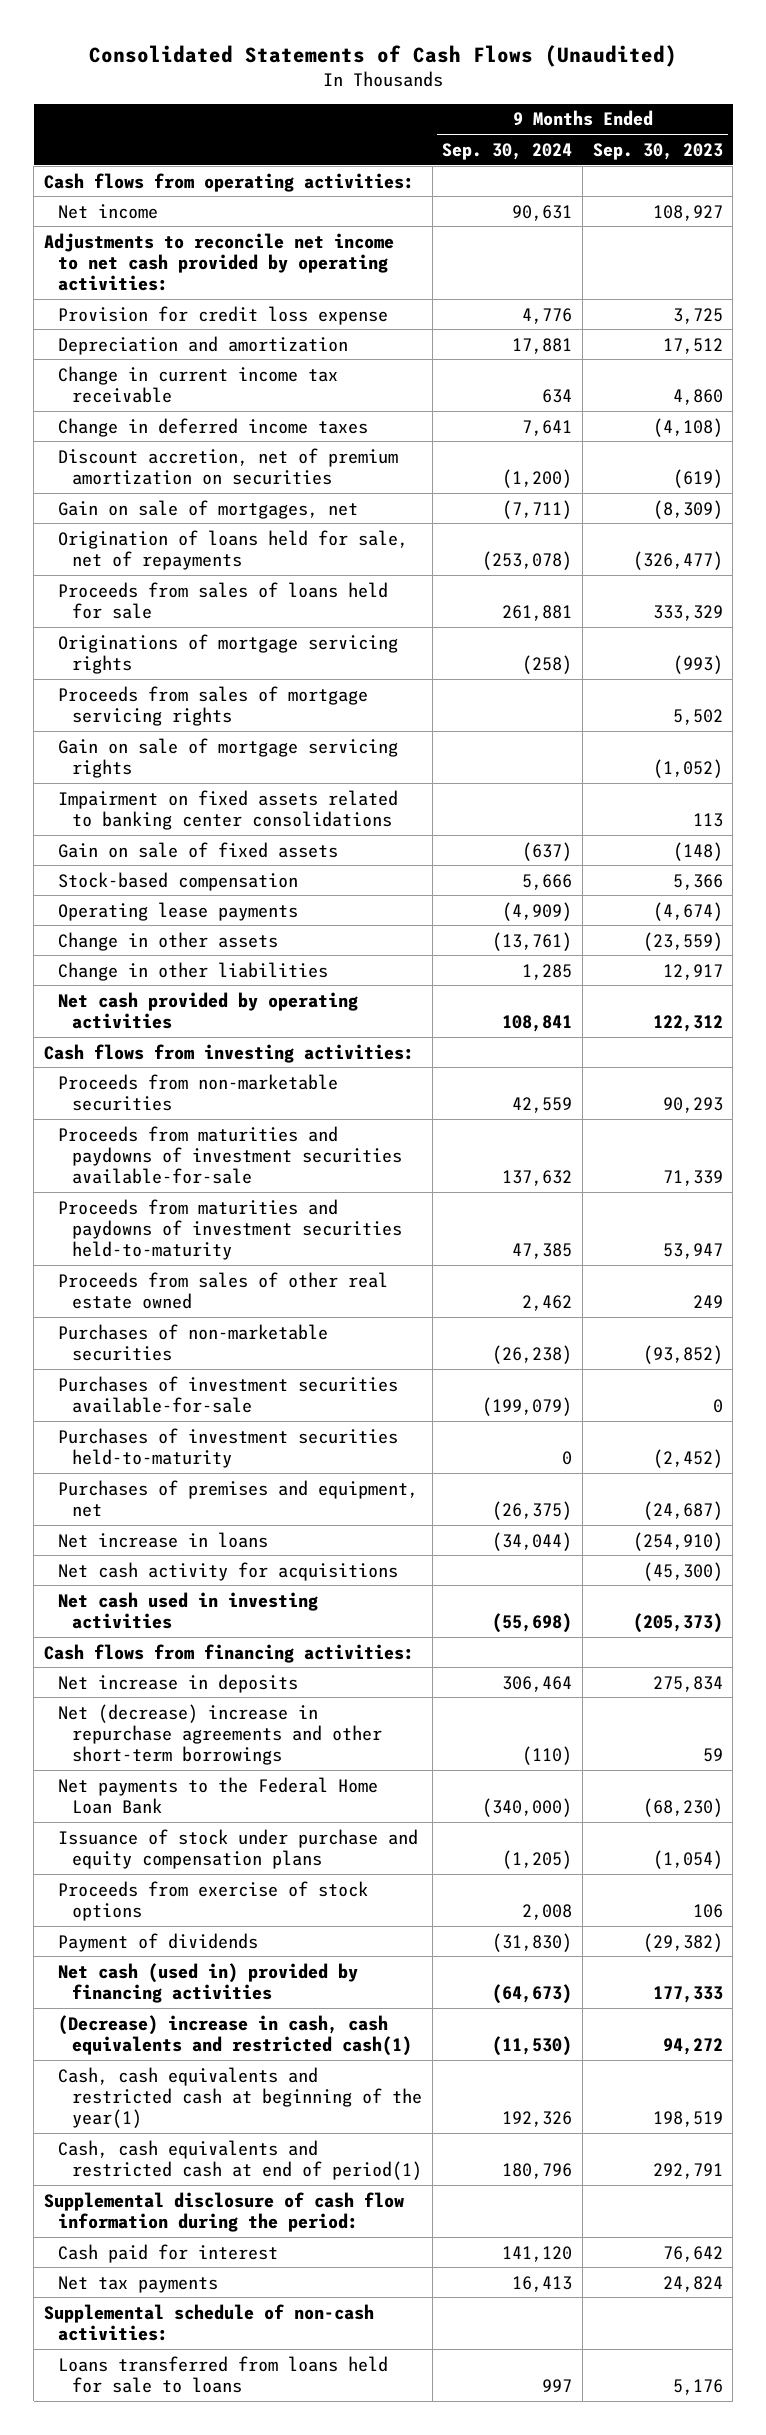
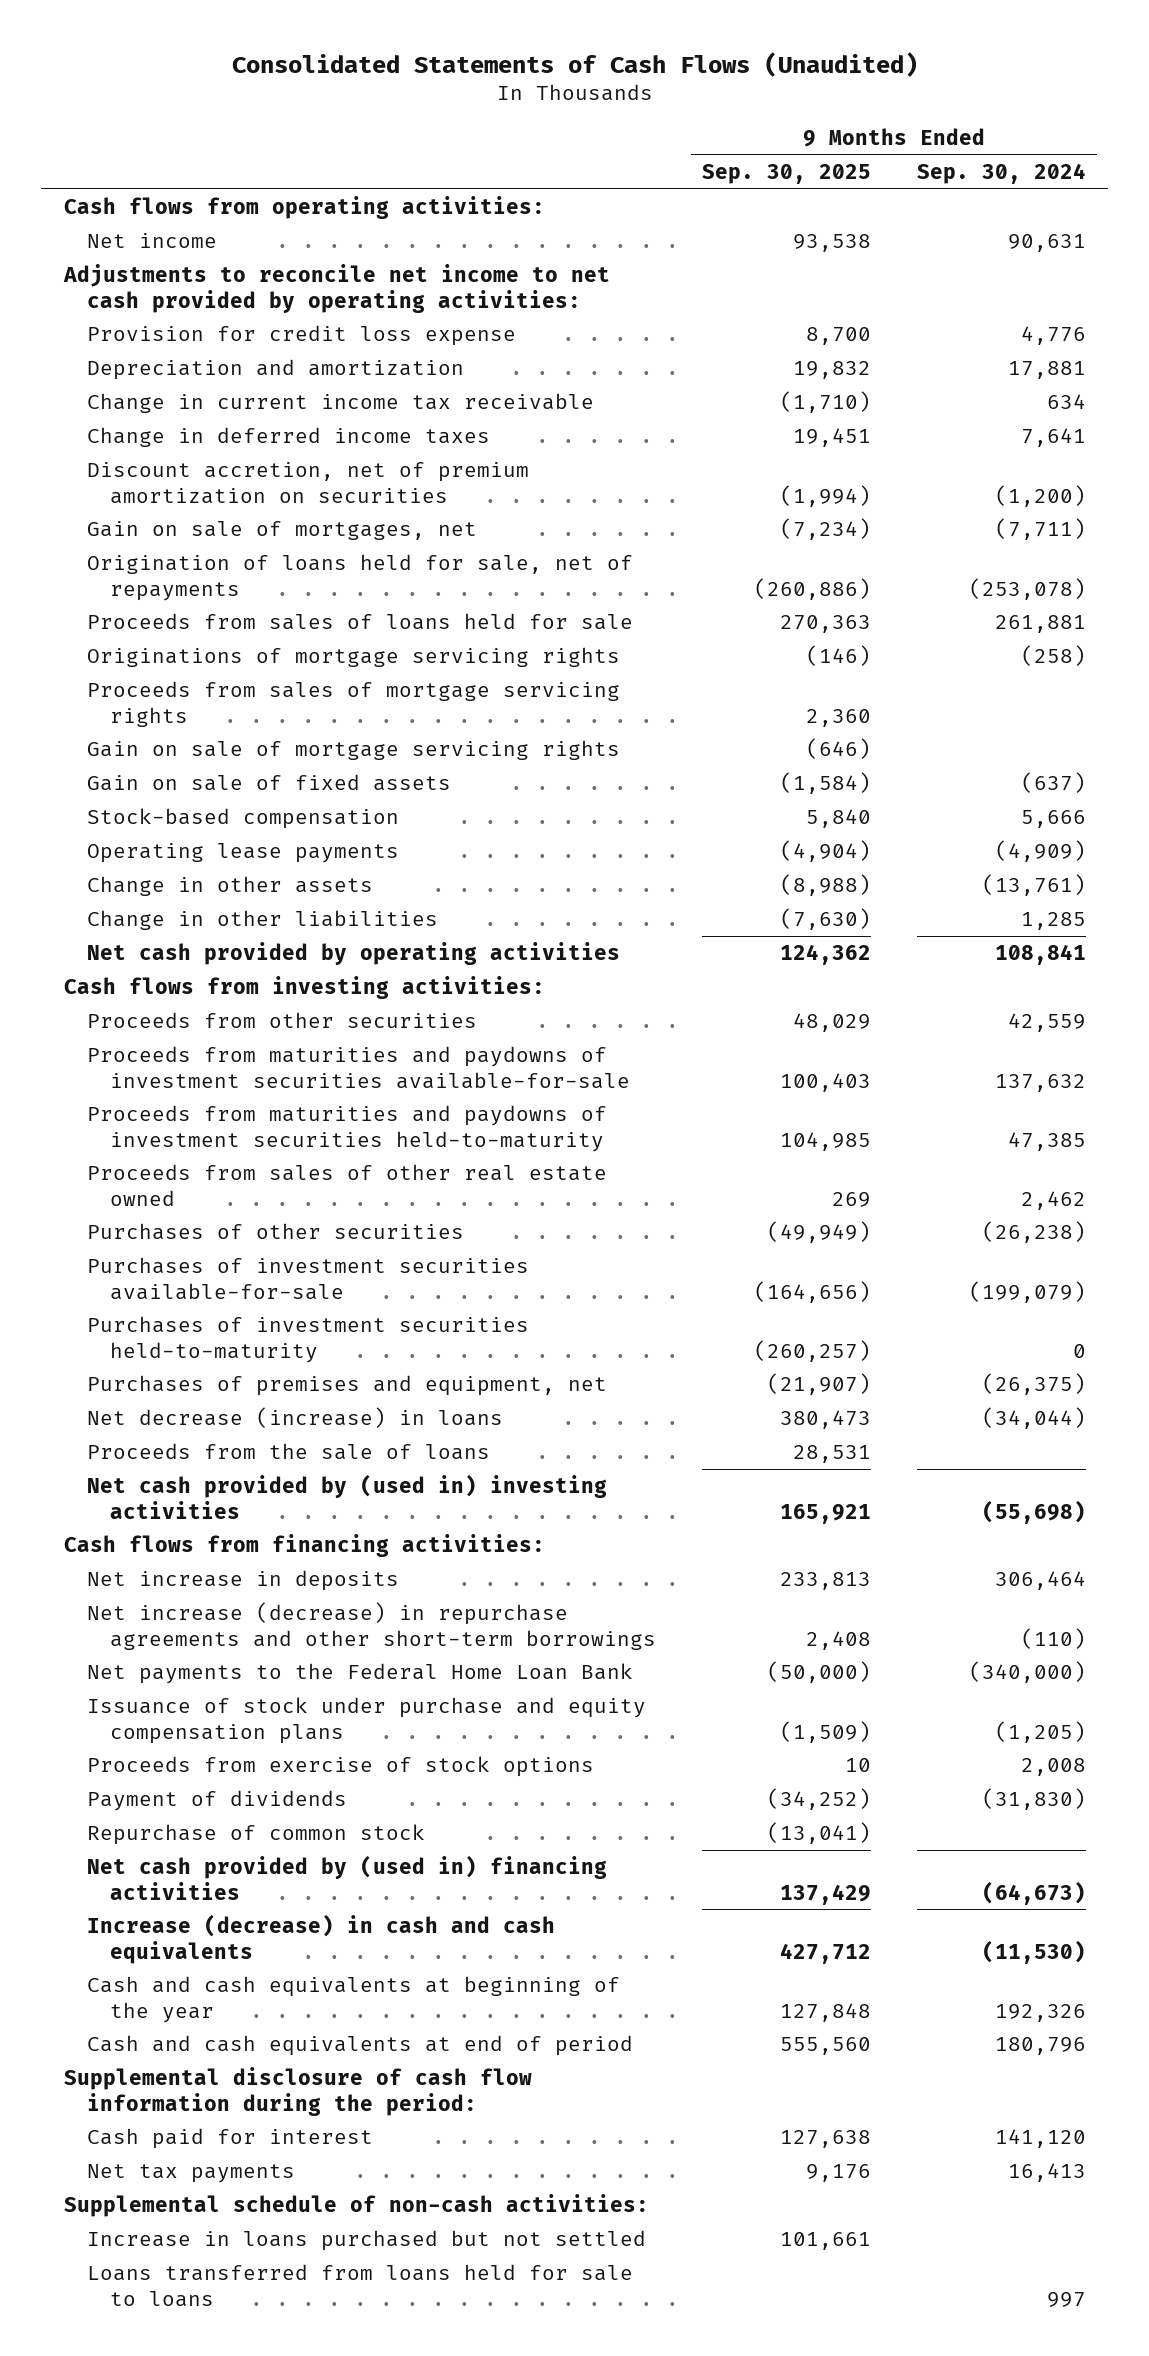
- | 9 Months Ended Sep. 30, 2024 | 9 Months Ended Sep. 30, 2023
+ | 9 Months Ended Sep. 30, 2025 | 9 Months Ended Sep. 30, 2024
- Impairment on fixed assets related to banking center consolidations | | 113
- Proceeds from non-marketable securities | 42,559 | 90,293
+ Proceeds from other securities | 48,029 | 42,559
- Purchases of non-marketable securities | (26,238) | (93,852)
+ Purchases of other securities | (49,949) | (26,238)
- Net increase in loans | (34,044) | (254,910)
- Net cash activity for acquisitions | | (45,300)
- Net cash used in investing activities | (55,698) | (205,373)
+ Net decrease (increase) in loans | 380,473 | (34,044)
+ Proceeds from the sale of loans | 28,531 |
+ Net cash provided by (used in) investing activities | 165,921 | (55,698)
- Net (decrease) increase in repurchase agreements and other short-term borrowings | (110) | 59
+ Net increase (decrease) in repurchase agreements and other short-term borrowings | 2,408 | (110)
- Net cash (used in) provided by financing activities | (64,673) | 177,333
- (Decrease) increase in cash, cash equivalents and restricted cash(1) | (11,530) | 94,272
- Cash, cash equivalents and restricted cash at beginning of the year(1) | 192,326 | 198,519
- Cash, cash equivalents and restricted cash at end of period(1) | 180,796 | 292,791
+ Repurchase of common stock | (13,041) |
+ Net cash provided by (used in) financing activities | 137,429 | (64,673)
+ Increase (decrease) in cash and cash equivalents | 427,712 | (11,530)
+ Cash and cash equivalents at beginning of the year | 127,848 | 192,326
+ Cash and cash equivalents at end of period | 555,560 | 180,796
+ Increase in loans purchased but not settled | 101,661 |

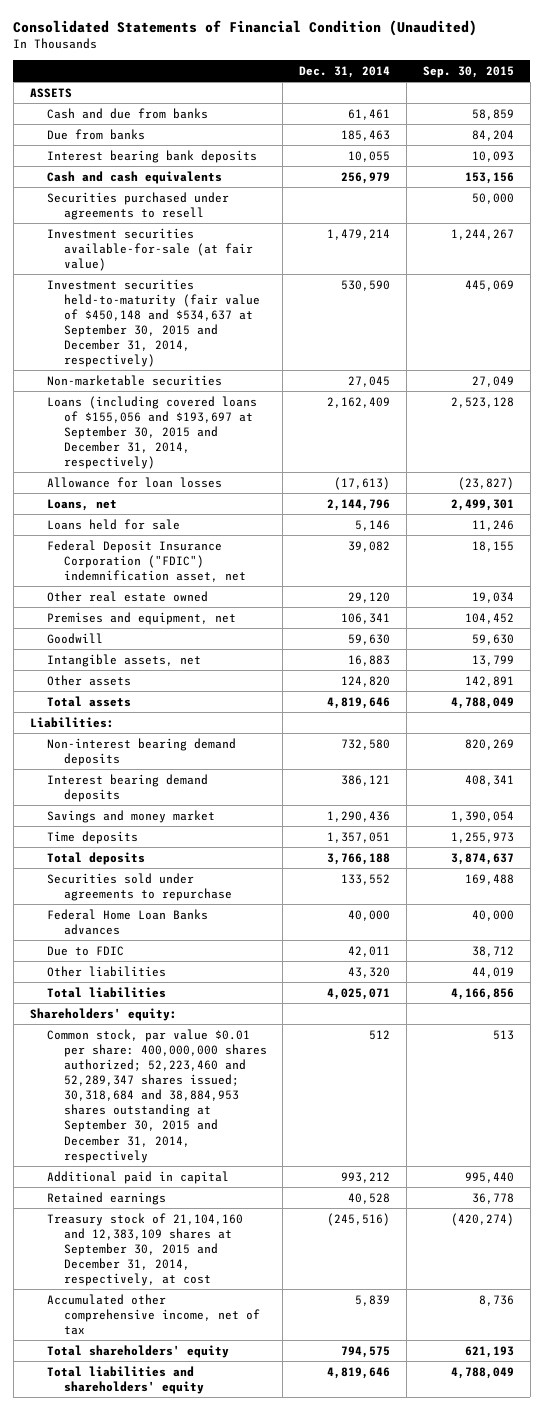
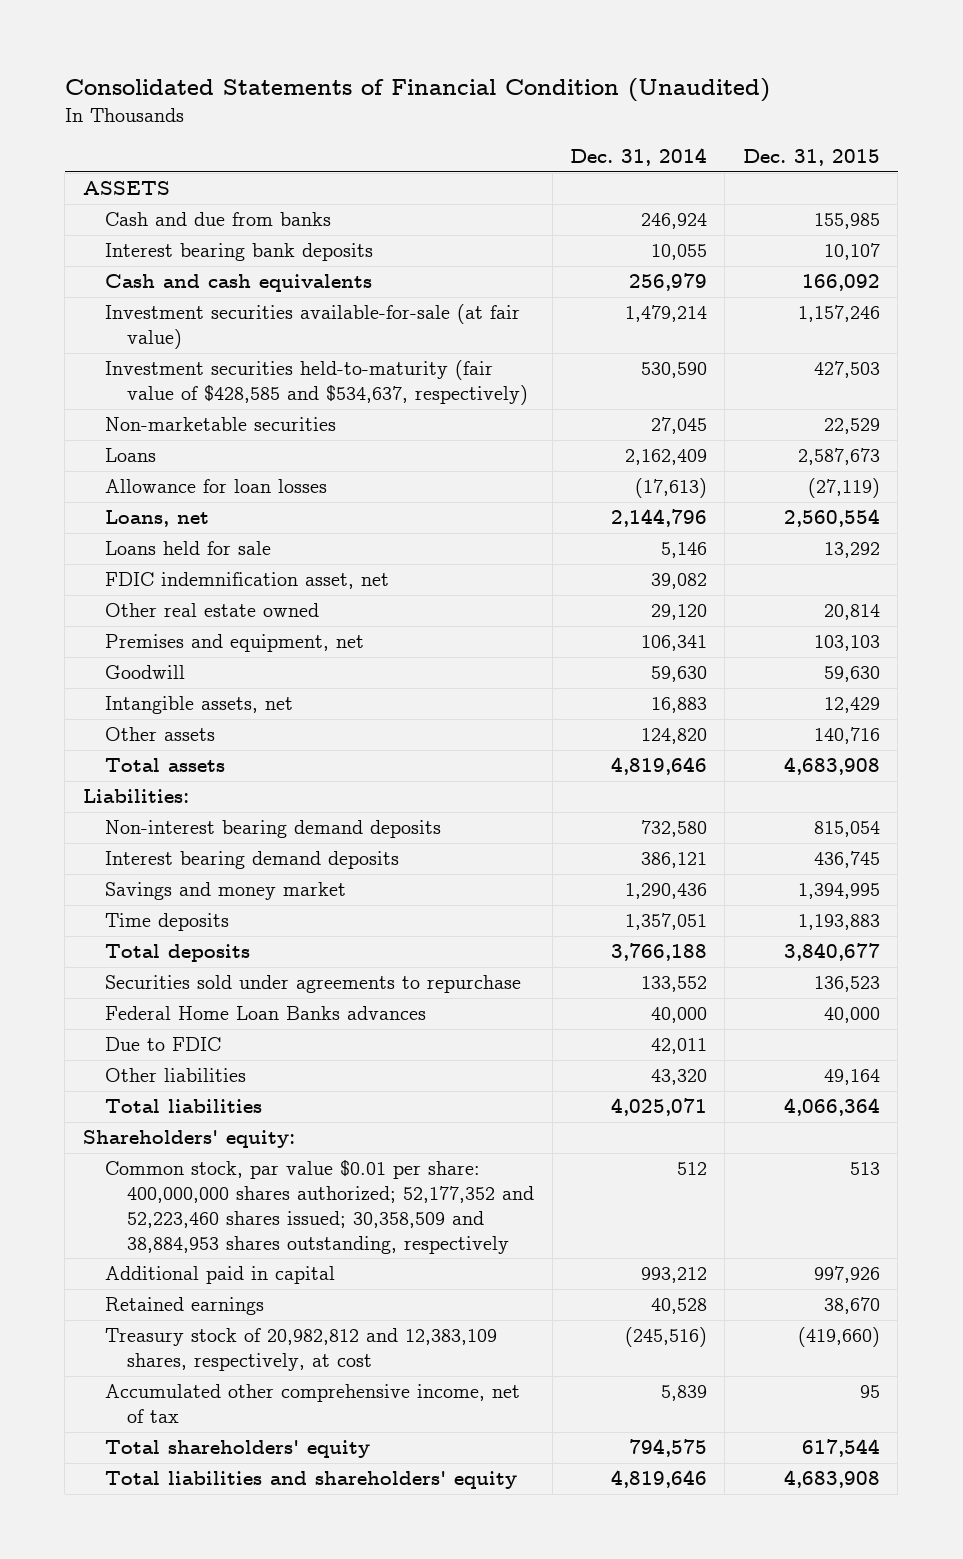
- | Dec. 31, 2014 | Sep. 30, 2015
+ | Dec. 31, 2014 | Dec. 31, 2015
- Cash and due from banks | 61,461 | 58,859
- Due from banks | 185,463 | 84,204
+ Cash and due from banks | 246,924 | 155,985
- Securities purchased under agreements to resell | | 50,000
- Investment securities held-to-maturity (fair value of $450,148 and $534,637 at September 30, 2015 and December 31, 2014, respectively) | 530,590 | 445,069
+ Investment securities held-to-maturity (fair value of $428,585 and $534,637, respectively) | 530,590 | 427,503
- Loans (including covered loans of $155,056 and $193,697 at September 30, 2015 and December 31, 2014, respectively) | 2,162,409 | 2,523,128
+ Loans | 2,162,409 | 2,587,673
- Federal Deposit Insurance Corporation ("FDIC") indemnification asset, net | 39,082 | 18,155
+ FDIC indemnification asset, net | 39,082 |
- Common stock, par value $0.01 per share: 400,000,000 shares authorized; 52,223,460 and 52,289,347 shares issued; 30,318,684 and 38,884,953 shares outstanding at September 30, 2015 and December 31, 2014, respectively | 512 | 513
+ Common stock, par value $0.01 per share: 400,000,000 shares authorized; 52,177,352 and 52,223,460 shares issued; 30,358,509 and 38,884,953 shares outstanding, respectively | 512 | 513
- Treasury stock of 21,104,160 and 12,383,109 shares at September 30, 2015 and December 31, 2014, respectively, at cost | (245,516) | (420,274)
+ Treasury stock of 20,982,812 and 12,383,109 shares, respectively, at cost | (245,516) | (419,660)

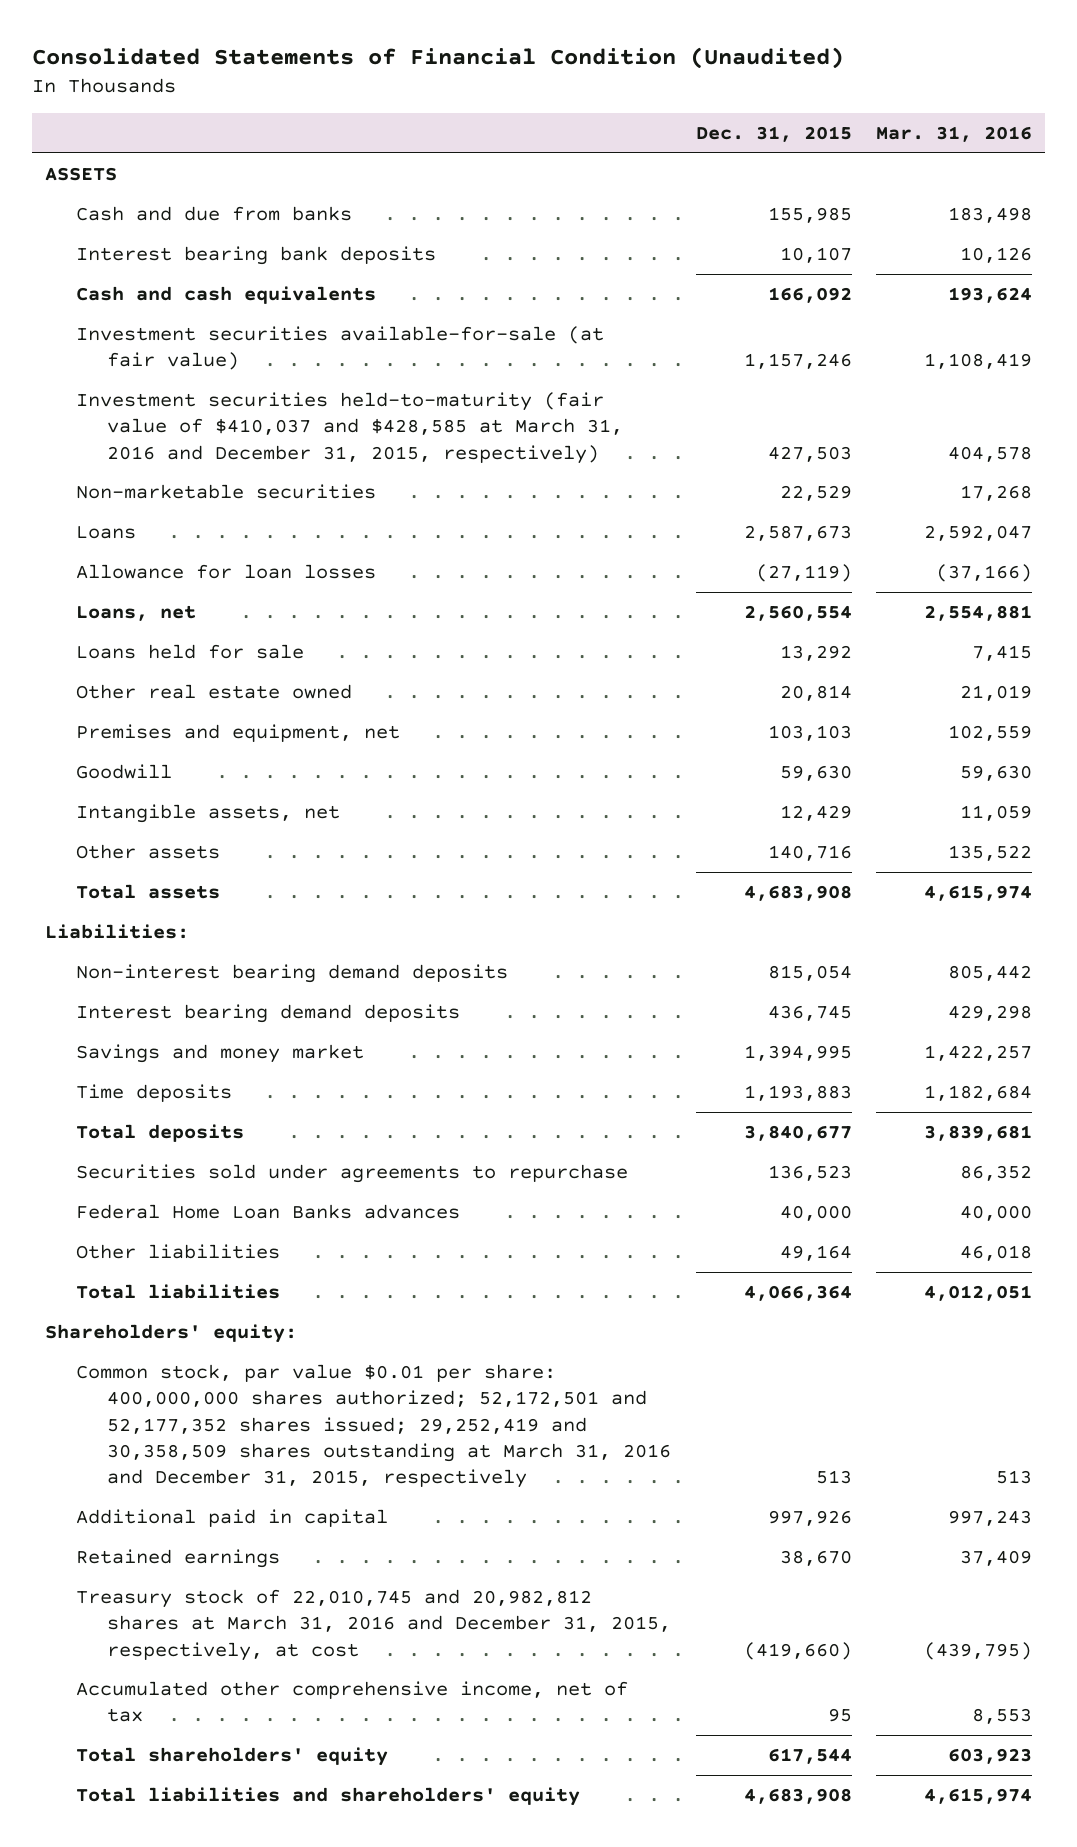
- | Dec. 31, 2014 | Dec. 31, 2015
+ | Dec. 31, 2015 | Mar. 31, 2016
- Investment securities held-to-maturity (fair value of $428,585 and $534,637, respectively) | 530,590 | 427,503
+ Investment securities held-to-maturity (fair value of $410,037 and $428,585 at March 31, 2016 and December 31, 2015, respectively) | 427,503 | 404,578
- FDIC indemnification asset, net | 39,082 |
- Due to FDIC | 42,011 |
- Common stock, par value $0.01 per share: 400,000,000 shares authorized; 52,177,352 and 52,223,460 shares issued; 30,358,509 and 38,884,953 shares outstanding, respectively | 512 | 513
+ Common stock, par value $0.01 per share: 400,000,000 shares authorized; 52,172,501 and 52,177,352 shares issued; 29,252,419 and 30,358,509 shares outstanding at March 31, 2016 and December 31, 2015, respectively | 513 | 513
- Treasury stock of 20,982,812 and 12,383,109 shares, respectively, at cost | (245,516) | (419,660)
+ Treasury stock of 22,010,745 and 20,982,812 shares at March 31, 2016 and December 31, 2015, respectively, at cost | (419,660) | (439,795)

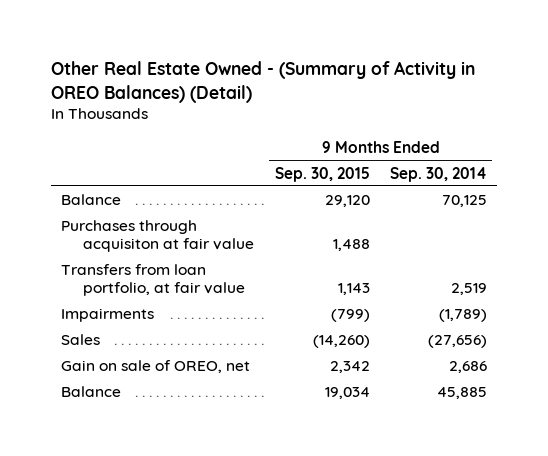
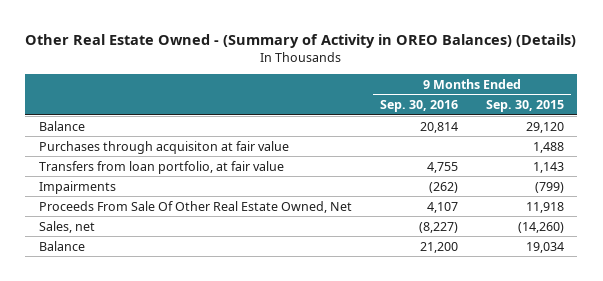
- Other Real Estate Owned - (Summary of Activity in OREO Balances) (Detail)
+ Other Real Estate Owned - (Summary of Activity in OREO Balances) (Details)
- | 9 Months Ended Sep. 30, 2015 | 9 Months Ended Sep. 30, 2014
+ | 9 Months Ended Sep. 30, 2016 | 9 Months Ended Sep. 30, 2015
- Sales | (14,260) | (27,656)
- Gain on sale of OREO, net | 2,342 | 2,686
+ Proceeds From Sale Of Other Real Estate Owned, Net | 4,107 | 11,918
+ Sales, net | (8,227) | (14,260)

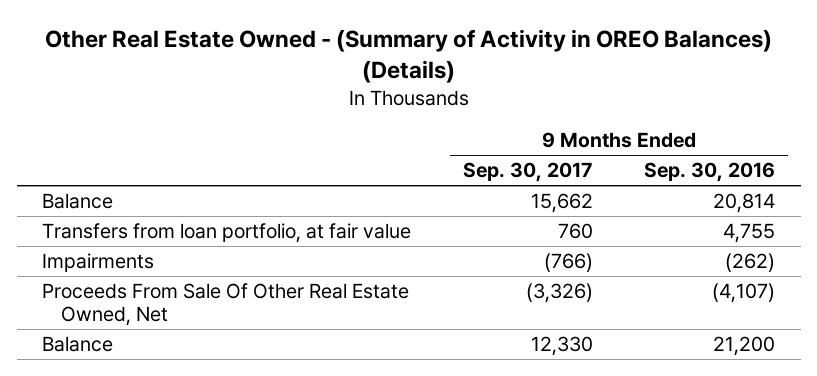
- | 9 Months Ended Sep. 30, 2016 | 9 Months Ended Sep. 30, 2015
+ | 9 Months Ended Sep. 30, 2017 | 9 Months Ended Sep. 30, 2016
- Purchases through acquisiton at fair value | | 1,488
- Proceeds From Sale Of Other Real Estate Owned, Net | 4,107 | 11,918
- Sales, net | (8,227) | (14,260)
+ Proceeds From Sale Of Other Real Estate Owned, Net | (3,326) | (4,107)

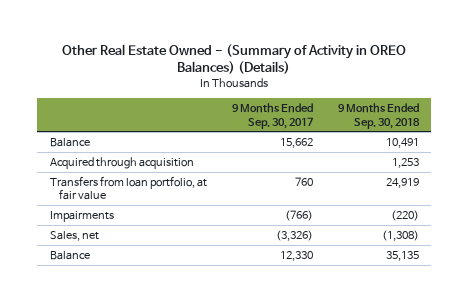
- | 9 Months Ended Sep. 30, 2017 | 9 Months Ended Sep. 30, 2016
+ | 9 Months Ended Sep. 30, 2017 | 9 Months Ended Sep. 30, 2018
+ Acquired through acquisition | | 1,253
- Proceeds From Sale Of Other Real Estate Owned, Net | (3,326) | (4,107)
+ Sales, net | (3,326) | (1,308)

